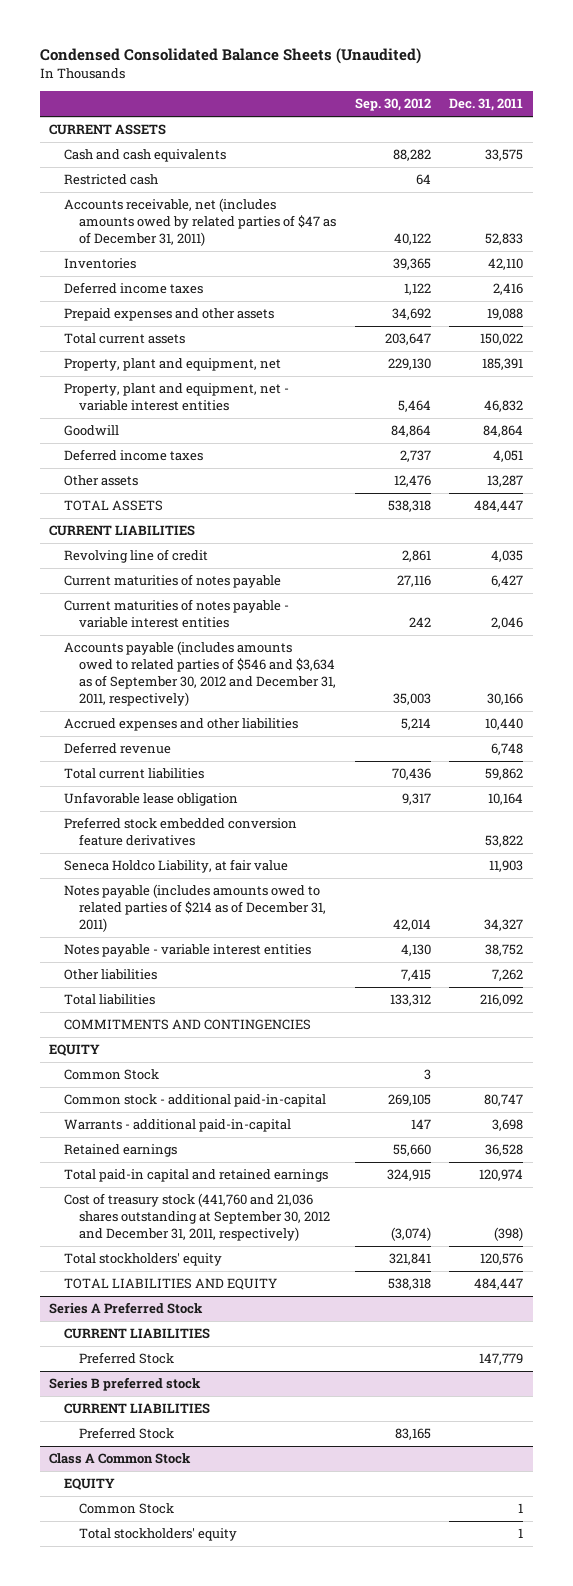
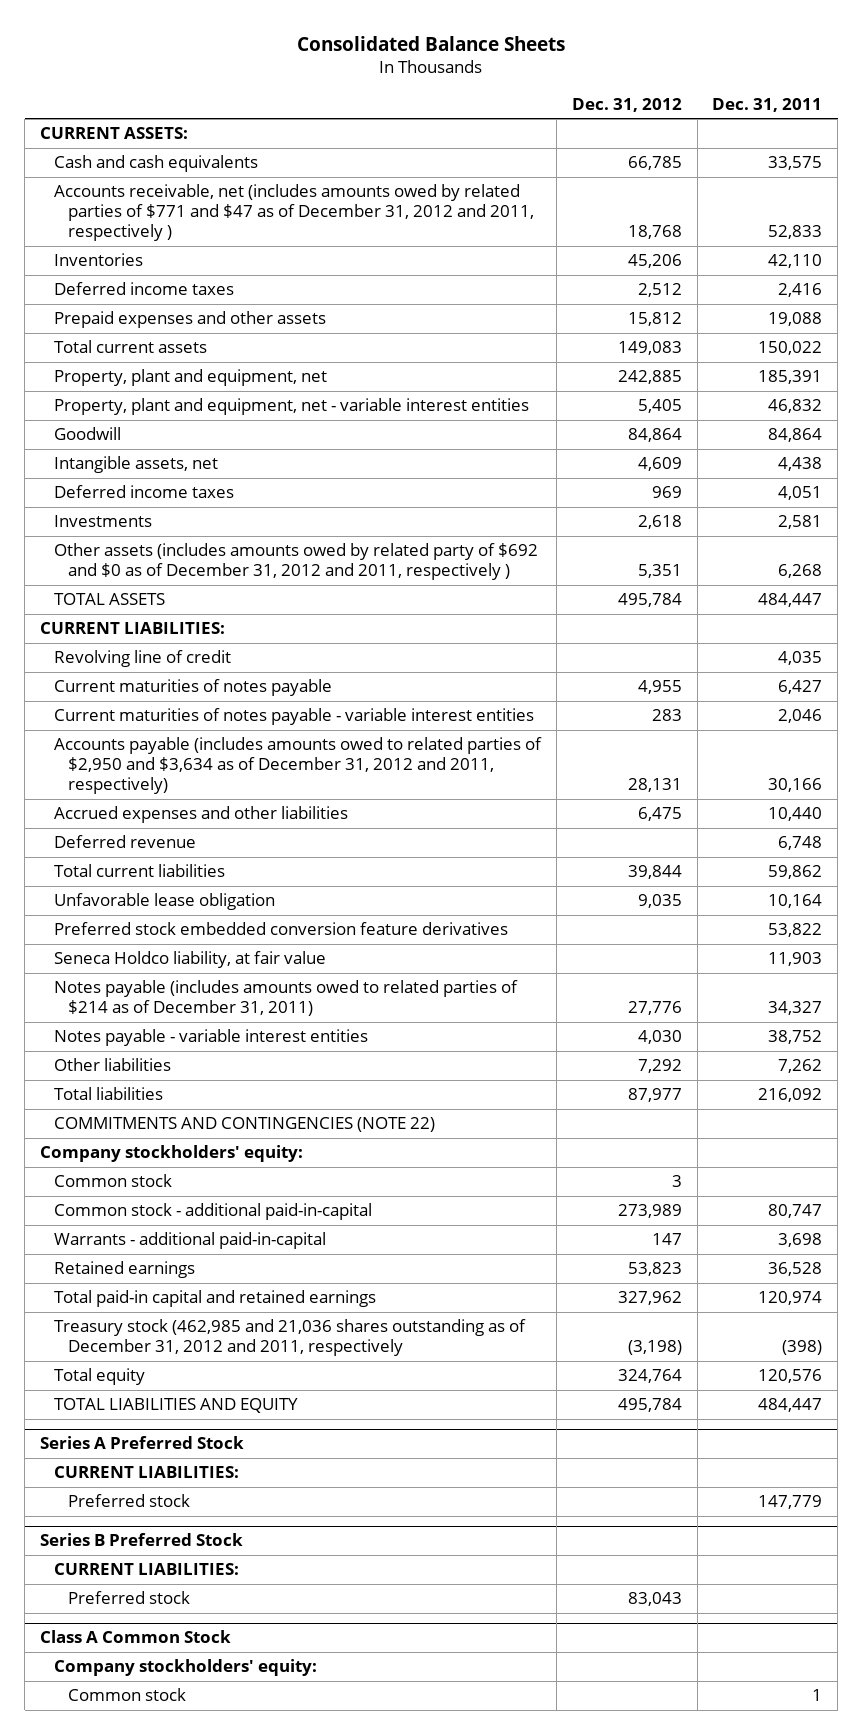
- Condensed Consolidated Balance Sheets (Unaudited)
+ Consolidated Balance Sheets
- | Sep. 30, 2012 | Dec. 31, 2011
+ | Dec. 31, 2012 | Dec. 31, 2011
- CURRENT ASSETS
+ CURRENT ASSETS:
- Restricted cash | 64 |
- Accounts receivable, net (includes amounts owed by related parties of $47 as of December 31, 2011) | 40,122 | 52,833
+ Accounts receivable, net (includes amounts owed by related parties of $771 and $47 as of December 31, 2012 and 2011, respectively ) | 18,768 | 52,833
+ Intangible assets, net | 4,609 | 4,438
- Other assets | 12,476 | 13,287
+ Investments | 2,618 | 2,581
+ Other assets (includes amounts owed by related party of $692 and $0 as of December 31, 2012 and 2011, respectively ) | 5,351 | 6,268
- CURRENT LIABILITIES
+ CURRENT LIABILITIES:
- Accounts payable (includes amounts owed to related parties of $546 and $3,634 as of September 30, 2012 and December 31, 2011, respectively) | 35,003 | 30,166
+ Accounts payable (includes amounts owed to related parties of $2,950 and $3,634 as of December 31, 2012 and 2011, respectively) | 28,131 | 30,166
- Seneca Holdco Liability, at fair value | | 11,903
+ Seneca Holdco liability, at fair value | | 11,903
- COMMITMENTS AND CONTINGENCIES
- EQUITY
- Common Stock | 3 |
+ COMMITMENTS AND CONTINGENCIES (NOTE 22)
+ Company stockholders' equity:
+ Common stock | 3 |
- Cost of treasury stock (441,760 and 21,036 shares outstanding at September 30, 2012 and December 31, 2011, respectively) | (3,074) | (398)
- Total stockholders' equity | 321,841 | 120,576
+ Treasury stock (462,985 and 21,036 shares outstanding as of December 31, 2012 and 2011, respectively | (3,198) | (398)
+ Total equity | 324,764 | 120,576
@ Series A Preferred Stock
- CURRENT LIABILITIES
- Preferred Stock | | 147,779
- Series B preferred stock
- CURRENT LIABILITIES
- Preferred Stock | 83,165 |
@ Series A Preferred Stock
+ CURRENT LIABILITIES:
+ Preferred stock | | 147,779
+ Series B Preferred Stock
+ CURRENT LIABILITIES:
+ Preferred stock | 83,043 |
@ Class A Common Stock
- EQUITY
- Common Stock | | 1
- Total stockholders' equity | | 1
+ Company stockholders' equity:
+ Common stock | | 1

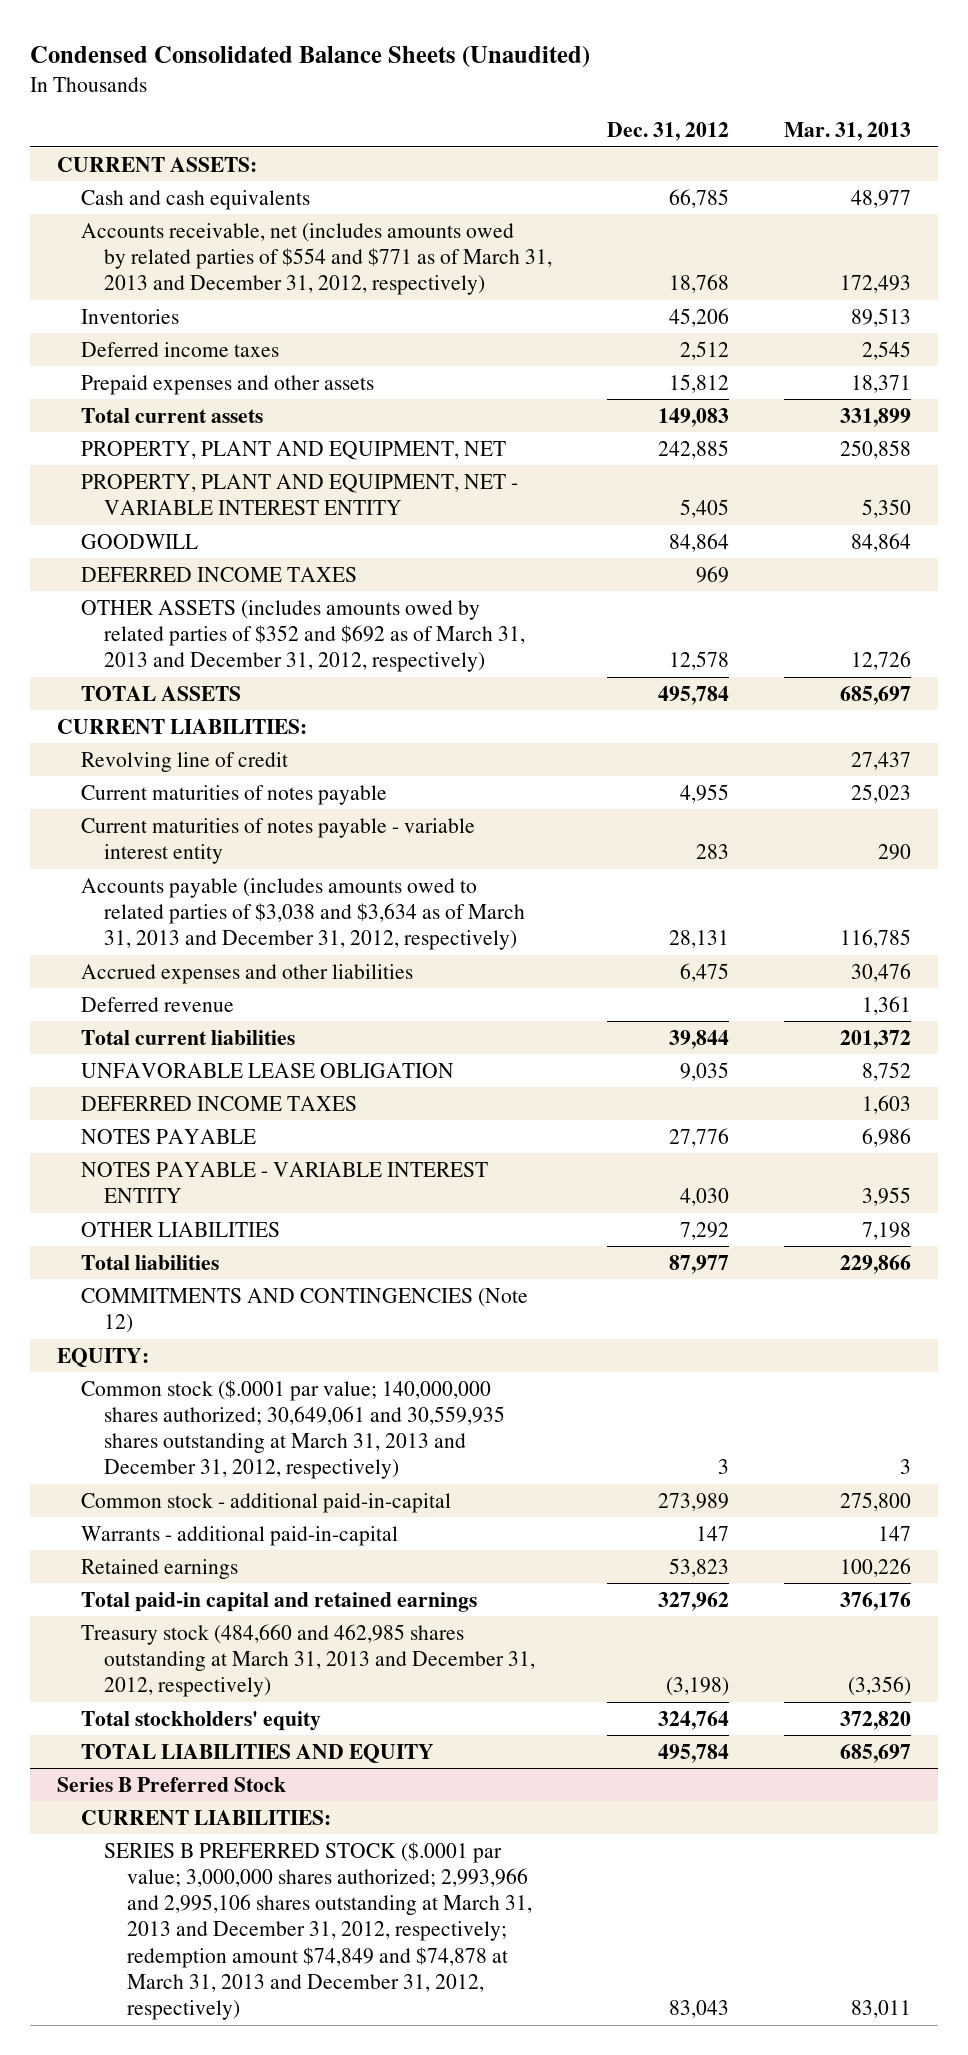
- Consolidated Balance Sheets
+ Condensed Consolidated Balance Sheets (Unaudited)
- | Dec. 31, 2012 | Dec. 31, 2011
+ | Dec. 31, 2012 | Mar. 31, 2013
- Accounts receivable, net (includes amounts owed by related parties of $771 and $47 as of December 31, 2012 and 2011, respectively ) | 18,768 | 52,833
+ Accounts receivable, net (includes amounts owed by related parties of $554 and $771 as of March 31, 2013 and December 31, 2012, respectively) | 18,768 | 172,493
- Property, plant and equipment, net | 242,885 | 185,391
- Property, plant and equipment, net - variable interest entities | 5,405 | 46,832
- Goodwill | 84,864 | 84,864
- Intangible assets, net | 4,609 | 4,438
- Deferred income taxes | 969 | 4,051
- Investments | 2,618 | 2,581
- Other assets (includes amounts owed by related party of $692 and $0 as of December 31, 2012 and 2011, respectively ) | 5,351 | 6,268
+ PROPERTY, PLANT AND EQUIPMENT, NET | 242,885 | 250,858
+ PROPERTY, PLANT AND EQUIPMENT, NET - VARIABLE INTEREST ENTITY | 5,405 | 5,350
+ GOODWILL | 84,864 | 84,864
+ DEFERRED INCOME TAXES | 969 |
+ OTHER ASSETS (includes amounts owed by related parties of $352 and $692 as of March 31, 2013 and December 31, 2012, respectively) | 12,578 | 12,726
- Current maturities of notes payable - variable interest entities | 283 | 2,046
- Accounts payable (includes amounts owed to related parties of $2,950 and $3,634 as of December 31, 2012 and 2011, respectively) | 28,131 | 30,166
+ Current maturities of notes payable - variable interest entity | 283 | 290
+ Accounts payable (includes amounts owed to related parties of $3,038 and $3,634 as of March 31, 2013 and December 31, 2012, respectively) | 28,131 | 116,785
- Unfavorable lease obligation | 9,035 | 10,164
- Preferred stock embedded conversion feature derivatives | | 53,822
- Seneca Holdco liability, at fair value | | 11,903
- Notes payable (includes amounts owed to related parties of $214 as of December 31, 2011) | 27,776 | 34,327
- Notes payable - variable interest entities | 4,030 | 38,752
- Other liabilities | 7,292 | 7,262
+ UNFAVORABLE LEASE OBLIGATION | 9,035 | 8,752
+ DEFERRED INCOME TAXES | | 1,603
+ NOTES PAYABLE | 27,776 | 6,986
+ NOTES PAYABLE - VARIABLE INTEREST ENTITY | 4,030 | 3,955
+ OTHER LIABILITIES | 7,292 | 7,198
- COMMITMENTS AND CONTINGENCIES (NOTE 22)
- Company stockholders' equity:
- Common stock | 3 |
+ COMMITMENTS AND CONTINGENCIES (Note 12)
+ EQUITY:
+ Common stock ($.0001 par value; 140,000,000 shares authorized; 30,649,061 and 30,559,935 shares outstanding at March 31, 2013 and December 31, 2012, respectively) | 3 | 3
- Treasury stock (462,985 and 21,036 shares outstanding as of December 31, 2012 and 2011, respectively | (3,198) | (398)
- Total equity | 324,764 | 120,576
+ Treasury stock (484,660 and 462,985 shares outstanding at March 31, 2013 and December 31, 2012, respectively) | (3,198) | (3,356)
+ Total stockholders' equity | 324,764 | 372,820
- Series A Preferred Stock
- CURRENT LIABILITIES:
- Preferred stock | | 147,779
@ Series B Preferred Stock
- Preferred stock | 83,043 |
- Class A Common Stock
- Company stockholders' equity:
- Common stock | | 1
@ Series B Preferred Stock
+ SERIES B PREFERRED STOCK ($.0001 par value; 3,000,000 shares authorized; 2,993,966 and 2,995,106 shares outstanding at March 31, 2013 and December 31, 2012, respectively; redemption amount $74,849 and $74,878 at March 31, 2013 and December 31, 2012, respectively) | 83,043 | 83,011

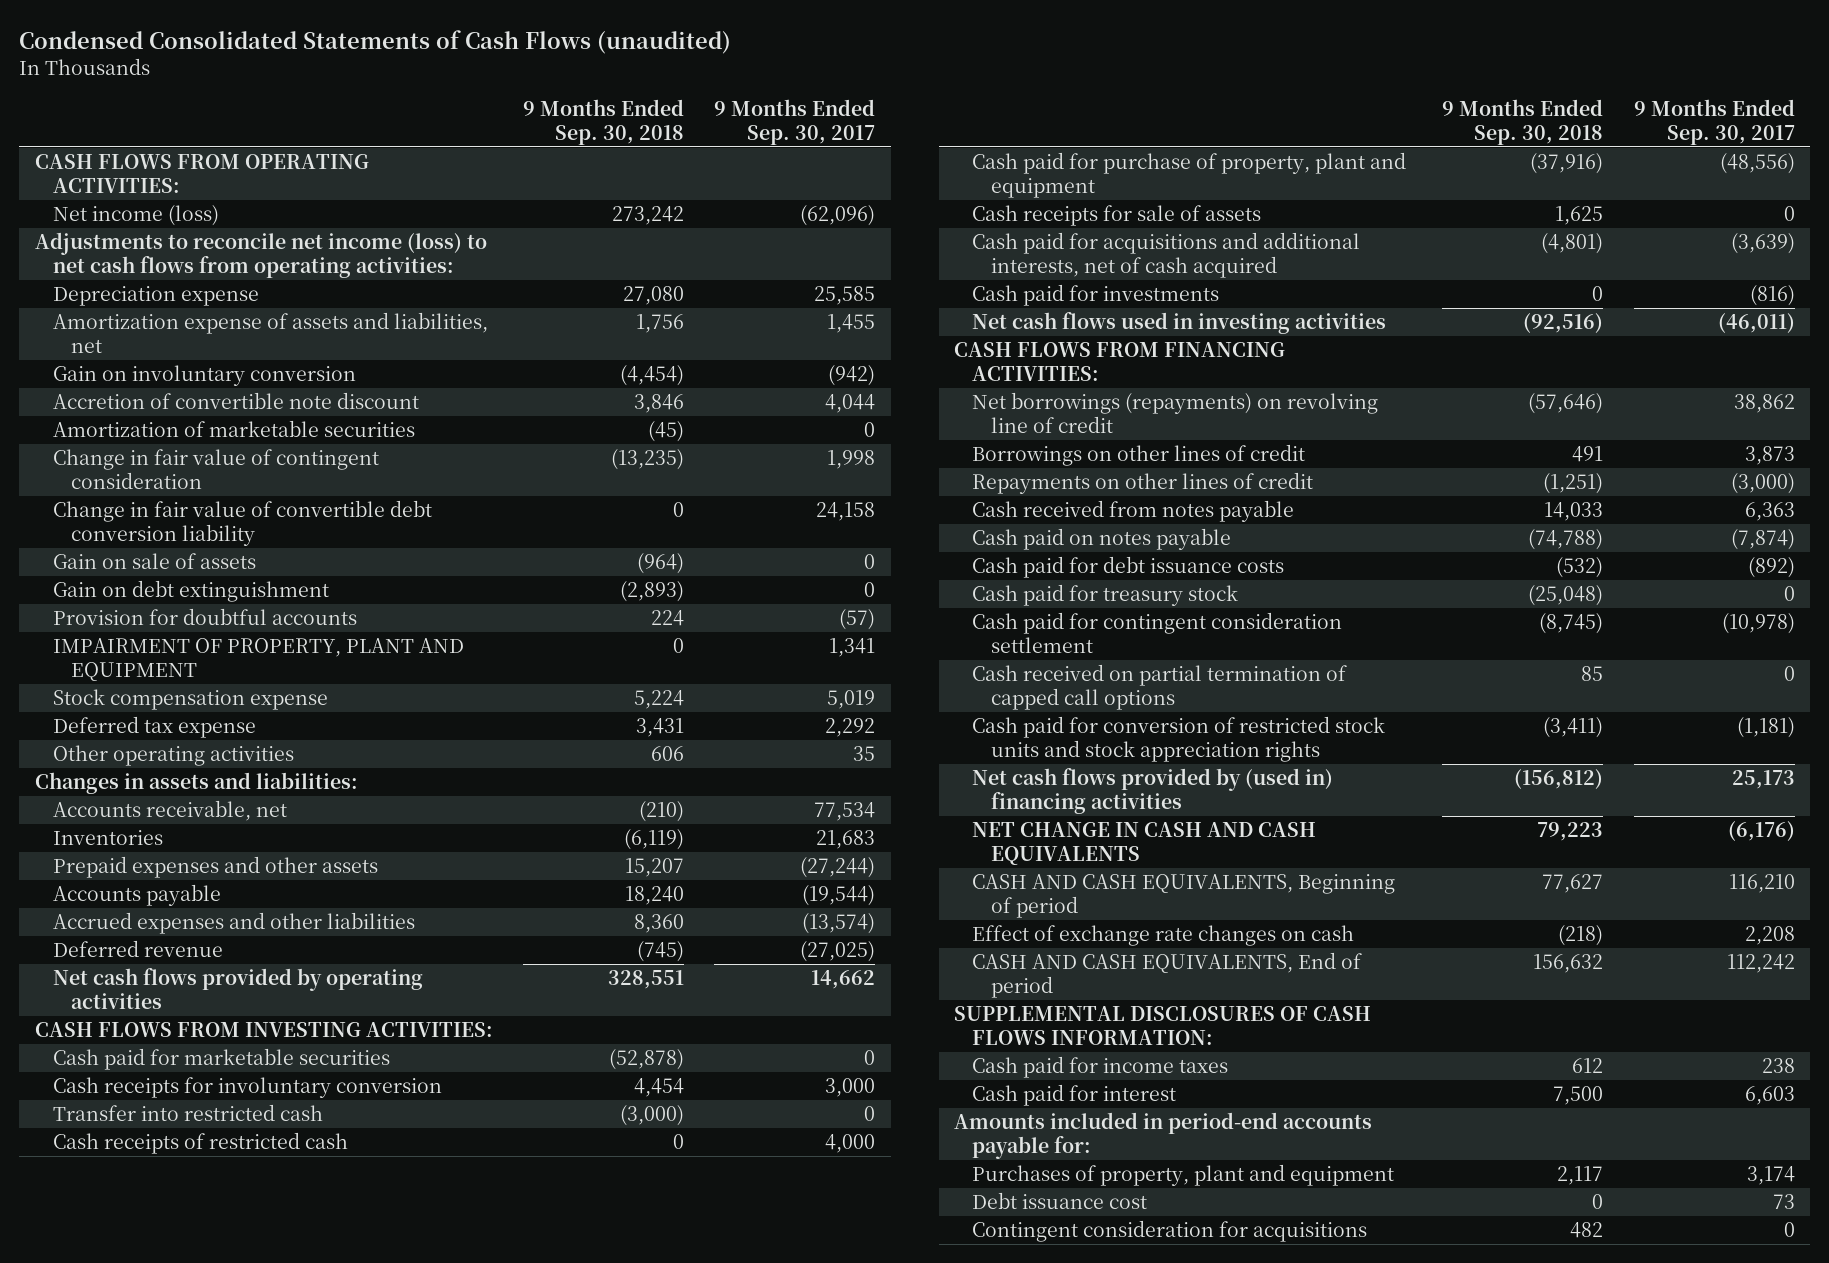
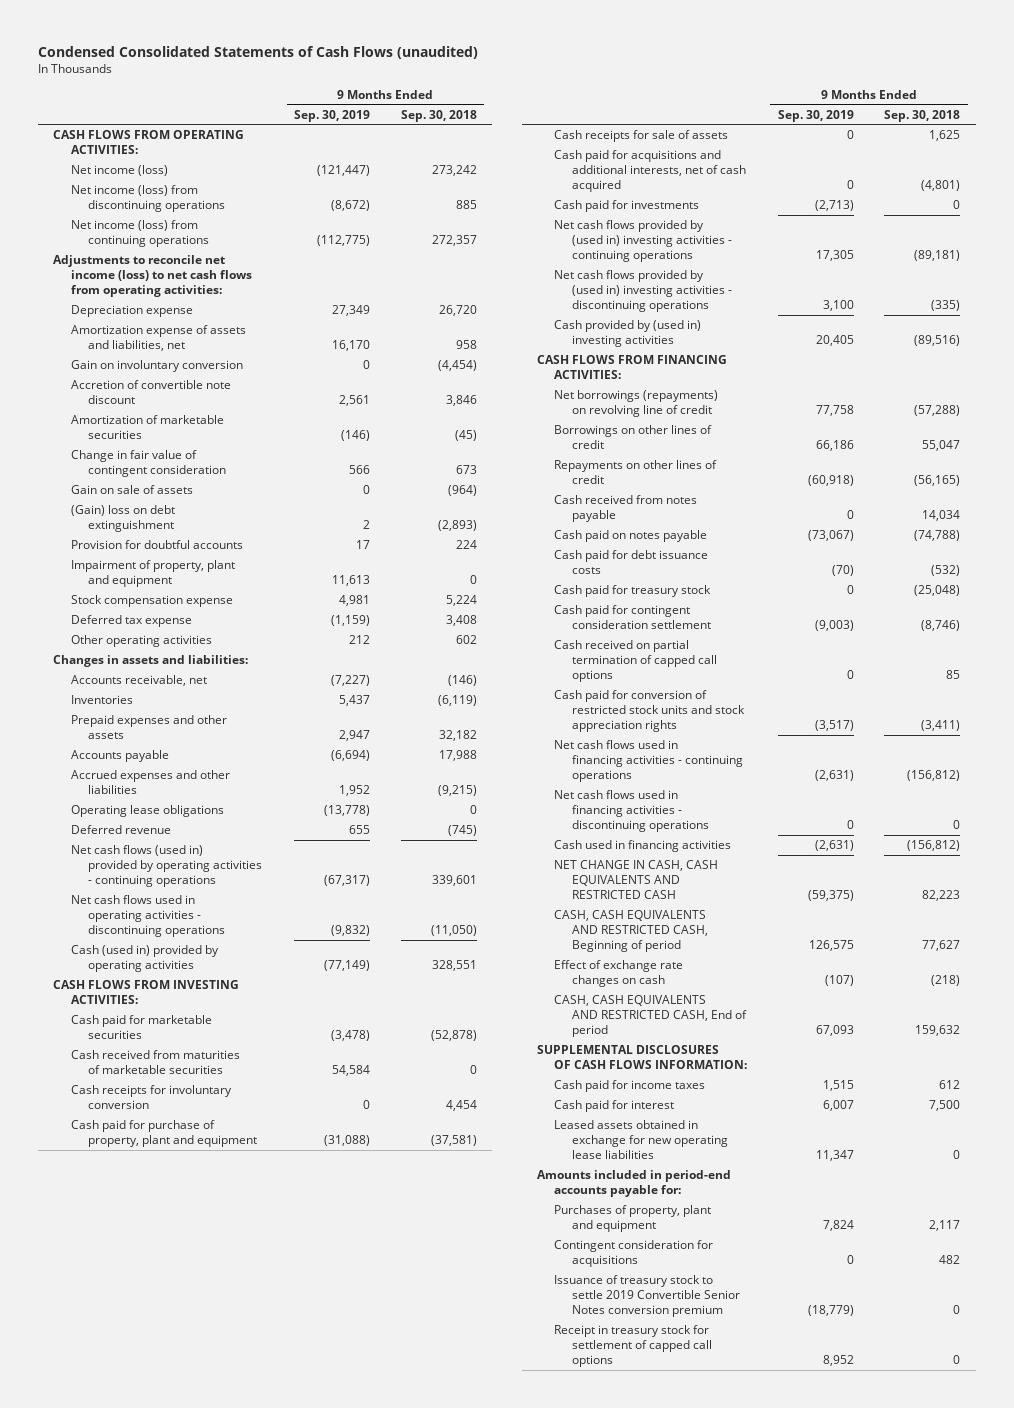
- | 9 Months Ended Sep. 30, 2018 | 9 Months Ended Sep. 30, 2017
+ | 9 Months Ended Sep. 30, 2019 | 9 Months Ended Sep. 30, 2018
+ Net income (loss) from discontinuing operations | (8,672) | 885
+ Net income (loss) from continuing operations | (112,775) | 272,357
- Depreciation expense | 27,080 | 25,585
- Amortization expense of assets and liabilities, net | 1,756 | 1,455
+ Depreciation expense | 27,349 | 26,720
+ Amortization expense of assets and liabilities, net | 16,170 | 958
- Change in fair value of contingent consideration | (13,235) | 1,998
- Change in fair value of convertible debt conversion liability | 0 | 24,158
+ Change in fair value of contingent consideration | 566 | 673
- Gain on debt extinguishment | (2,893) | 0
+ (Gain) loss on debt extinguishment | 2 | (2,893)
- IMPAIRMENT OF PROPERTY, PLANT AND EQUIPMENT | 0 | 1,341
+ Impairment of property, plant and equipment | 11,613 | 0
- Deferred tax expense | 3,431 | 2,292
- Other operating activities | 606 | 35
+ Deferred tax expense | (1,159) | 3,408
+ Other operating activities | 212 | 602
- Accounts receivable, net | (210) | 77,534
+ Accounts receivable, net | (7,227) | (146)
- Prepaid expenses and other assets | 15,207 | (27,244)
- Accounts payable | 18,240 | (19,544)
- Accrued expenses and other liabilities | 8,360 | (13,574)
+ Prepaid expenses and other assets | 2,947 | 32,182
+ Accounts payable | (6,694) | 17,988
+ Accrued expenses and other liabilities | 1,952 | (9,215)
+ Operating lease obligations | (13,778) | 0
- Net cash flows provided by operating activities | 328,551 | 14,662
+ Net cash flows (used in) provided by operating activities - continuing operations | (67,317) | 339,601
+ Net cash flows used in operating activities - discontinuing operations | (9,832) | (11,050)
+ Cash (used in) provided by operating activities | (77,149) | 328,551
+ Cash received from maturities of marketable securities | 54,584 | 0
- Transfer into restricted cash | (3,000) | 0
- Cash receipts of restricted cash | 0 | 4,000
- Cash paid for purchase of property, plant and equipment | (37,916) | (48,556)
+ Cash paid for purchase of property, plant and equipment | (31,088) | (37,581)
- Net cash flows used in investing activities | (92,516) | (46,011)
+ Net cash flows provided by (used in) investing activities - continuing operations | 17,305 | (89,181)
+ Net cash flows provided by (used in) investing activities - discontinuing operations | 3,100 | (335)
+ Cash provided by (used in) investing activities | 20,405 | (89,516)
- Net borrowings (repayments) on revolving line of credit | (57,646) | 38,862
- Borrowings on other lines of credit | 491 | 3,873
- Repayments on other lines of credit | (1,251) | (3,000)
- Cash received from notes payable | 14,033 | 6,363
+ Net borrowings (repayments) on revolving line of credit | 77,758 | (57,288)
+ Borrowings on other lines of credit | 66,186 | 55,047
+ Repayments on other lines of credit | (60,918) | (56,165)
+ Cash received from notes payable | 0 | 14,034
- Cash paid for contingent consideration settlement | (8,745) | (10,978)
+ Cash paid for contingent consideration settlement | (9,003) | (8,746)
- Net cash flows provided by (used in) financing activities | (156,812) | 25,173
- NET CHANGE IN CASH AND CASH EQUIVALENTS | 79,223 | (6,176)
- CASH AND CASH EQUIVALENTS, Beginning of period | 77,627 | 116,210
+ Net cash flows used in financing activities - continuing operations | (2,631) | (156,812)
+ Net cash flows used in financing activities - discontinuing operations | 0 | 0
+ Cash used in financing activities | (2,631) | (156,812)
+ NET CHANGE IN CASH, CASH EQUIVALENTS AND RESTRICTED CASH | (59,375) | 82,223
+ CASH, CASH EQUIVALENTS AND RESTRICTED CASH, Beginning of period | 126,575 | 77,627
- CASH AND CASH EQUIVALENTS, End of period | 156,632 | 112,242
+ CASH, CASH EQUIVALENTS AND RESTRICTED CASH, End of period | 67,093 | 159,632
+ Leased assets obtained in exchange for new operating lease liabilities | 11,347 | 0
- Debt issuance cost | 0 | 73
+ Issuance of treasury stock to settle 2019 Convertible Senior Notes conversion premium | (18,779) | 0
+ Receipt in treasury stock for settlement of capped call options | 8,952 | 0

